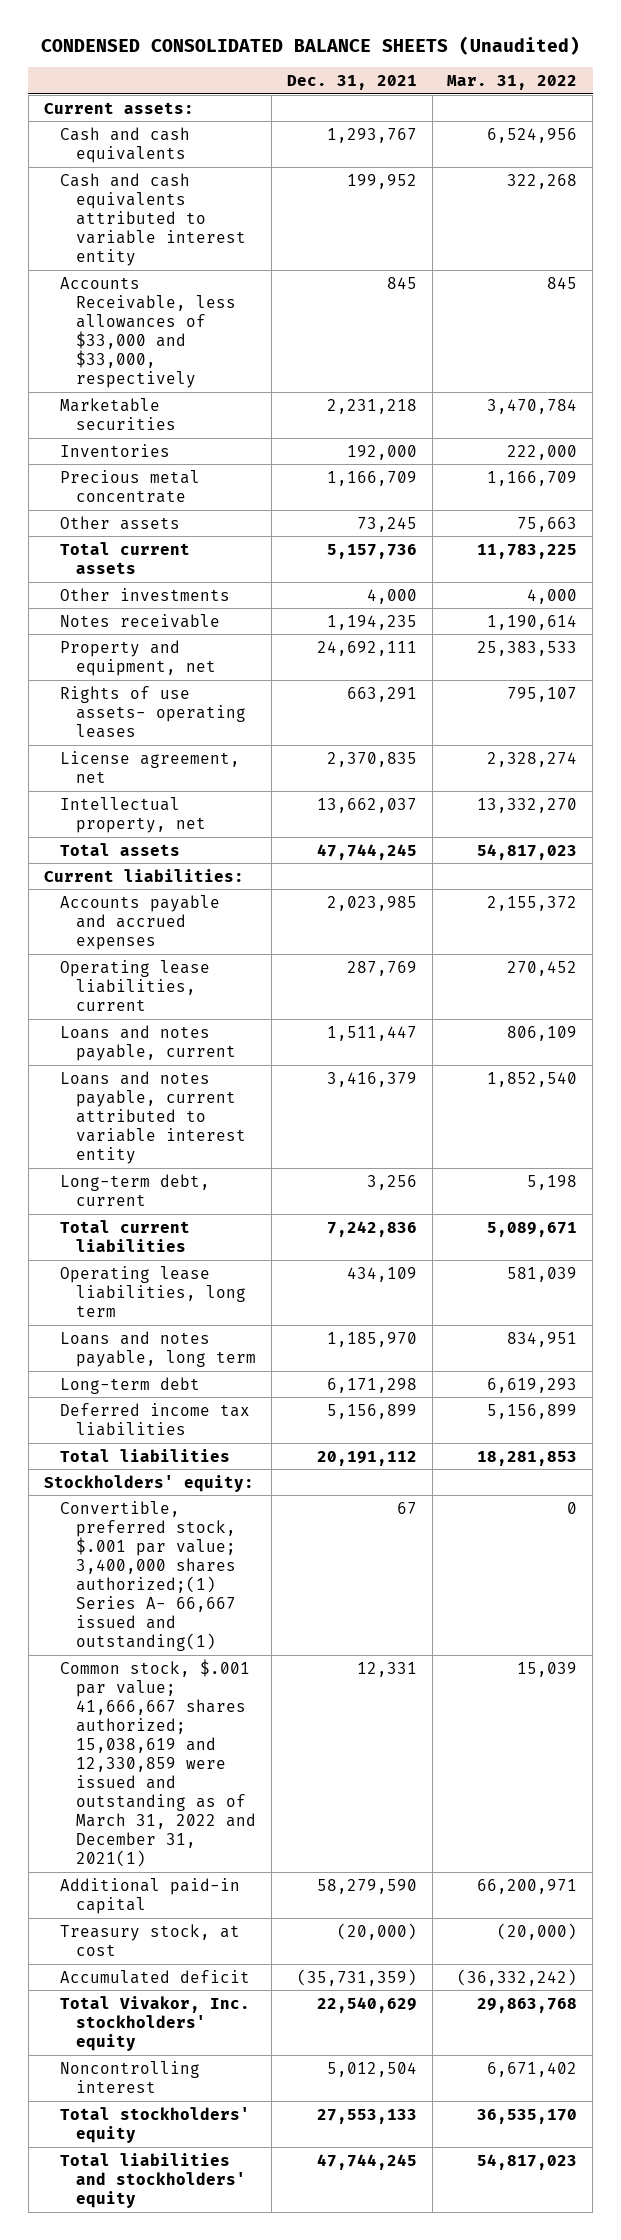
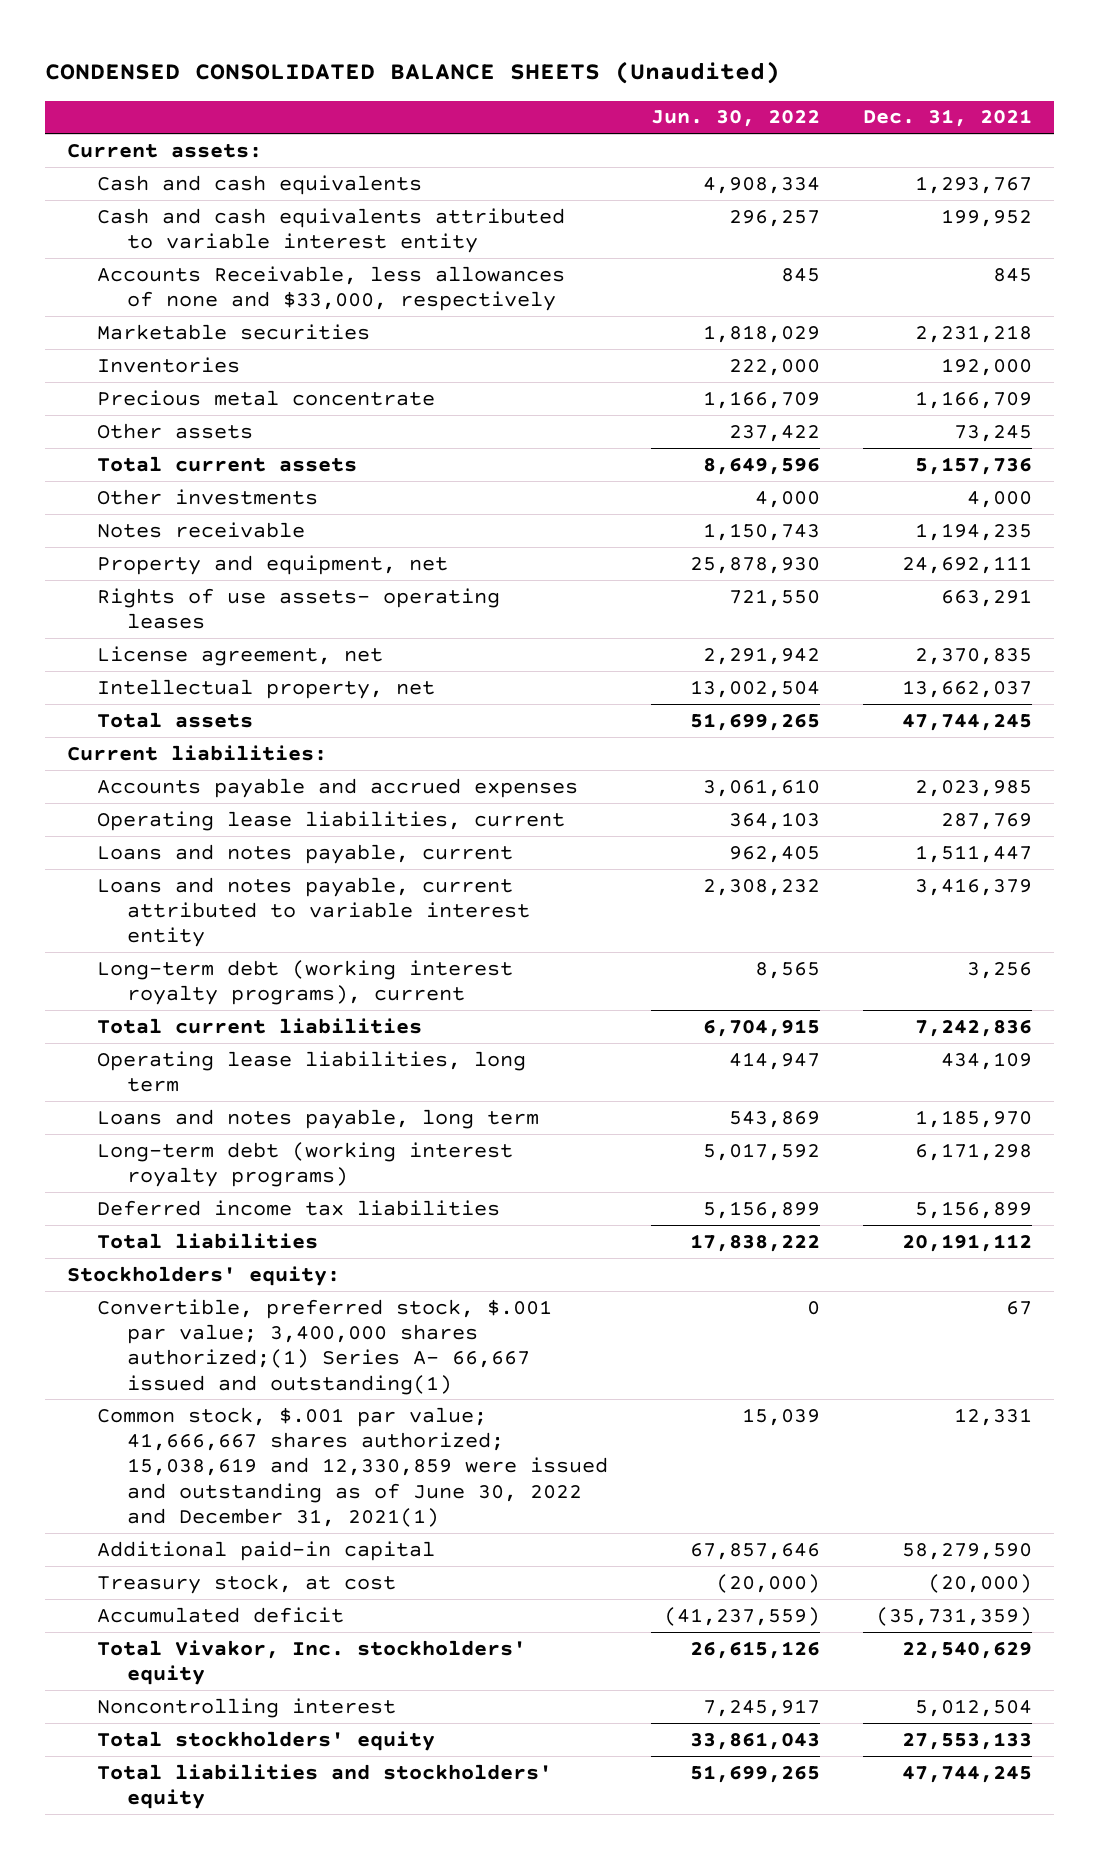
- | Dec. 31, 2021 | Mar. 31, 2022
+ | Jun. 30, 2022 | Dec. 31, 2021
- Accounts Receivable, less allowances of $33,000 and $33,000, respectively | 845 | 845
+ Accounts Receivable, less allowances of none and $33,000, respectively | 845 | 845
- Long-term debt, current | 3,256 | 5,198
+ Long-term debt (working interest royalty programs), current | 8,565 | 3,256
- Long-term debt | 6,171,298 | 6,619,293
+ Long-term debt (working interest royalty programs) | 5,017,592 | 6,171,298
- Common stock, $.001 par value; 41,666,667 shares authorized; 15,038,619 and 12,330,859 were issued and outstanding as of March 31, 2022 and December 31, 2021(1) | 12,331 | 15,039
+ Common stock, $.001 par value; 41,666,667 shares authorized; 15,038,619 and 12,330,859 were issued and outstanding as of June 30, 2022 and December 31, 2021(1) | 15,039 | 12,331

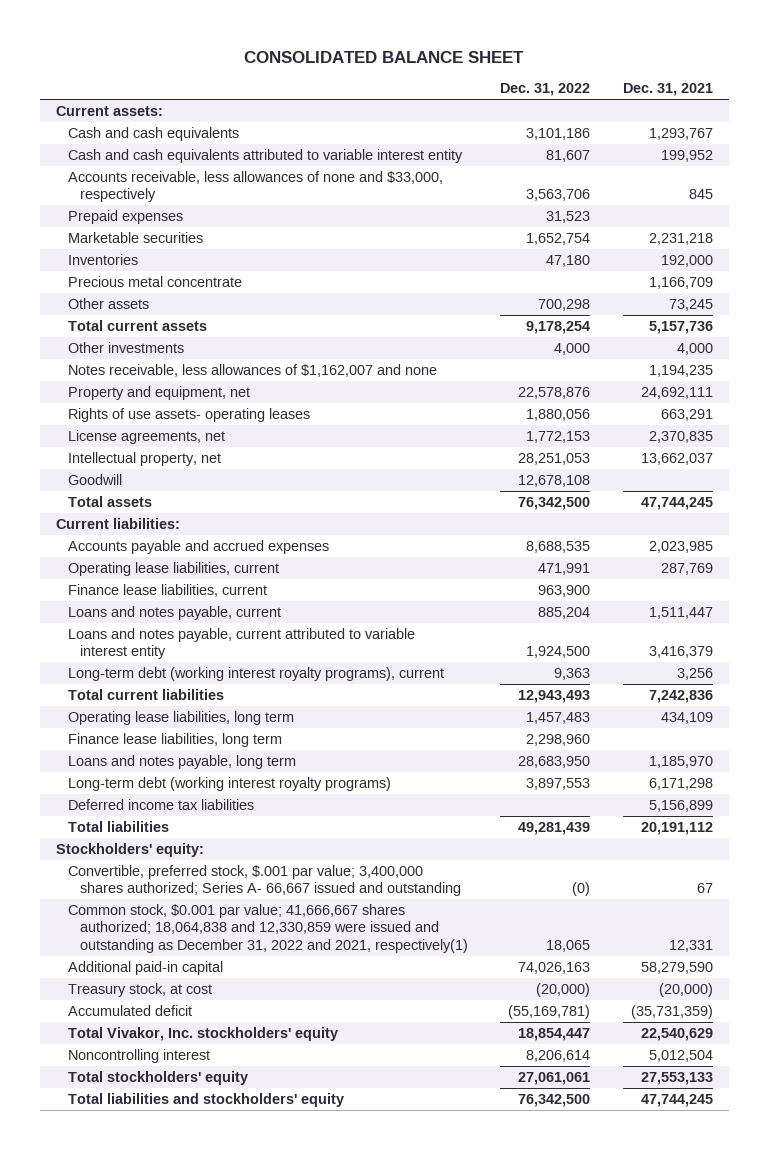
- CONDENSED CONSOLIDATED BALANCE SHEETS (Unaudited)
+ CONSOLIDATED BALANCE SHEET
- | Jun. 30, 2022 | Dec. 31, 2021
+ | Dec. 31, 2022 | Dec. 31, 2021
- Accounts Receivable, less allowances of none and $33,000, respectively | 845 | 845
+ Accounts receivable, less allowances of none and $33,000, respectively | 3,563,706 | 845
+ Prepaid expenses | 31,523 |
- Notes receivable | 1,150,743 | 1,194,235
+ Notes receivable, less allowances of $1,162,007 and none | | 1,194,235
- License agreement, net | 2,291,942 | 2,370,835
+ License agreements, net | 1,772,153 | 2,370,835
+ Goodwill | 12,678,108 |
+ Finance lease liabilities, current | 963,900 |
+ Finance lease liabilities, long term | 2,298,960 |
- Convertible, preferred stock, $.001 par value; 3,400,000 shares authorized;(1) Series A- 66,667 issued and outstanding(1) | 0 | 67
- Common stock, $.001 par value; 41,666,667 shares authorized; 15,038,619 and 12,330,859 were issued and outstanding as of June 30, 2022 and December 31, 2021(1) | 15,039 | 12,331
+ Convertible, preferred stock, $.001 par value; 3,400,000 shares authorized; Series A- 66,667 issued and outstanding | (0) | 67
+ Common stock, $0.001 par value; 41,666,667 shares authorized; 18,064,838 and 12,330,859 were issued and outstanding as December 31, 2022 and 2021, respectively(1) | 18,065 | 12,331

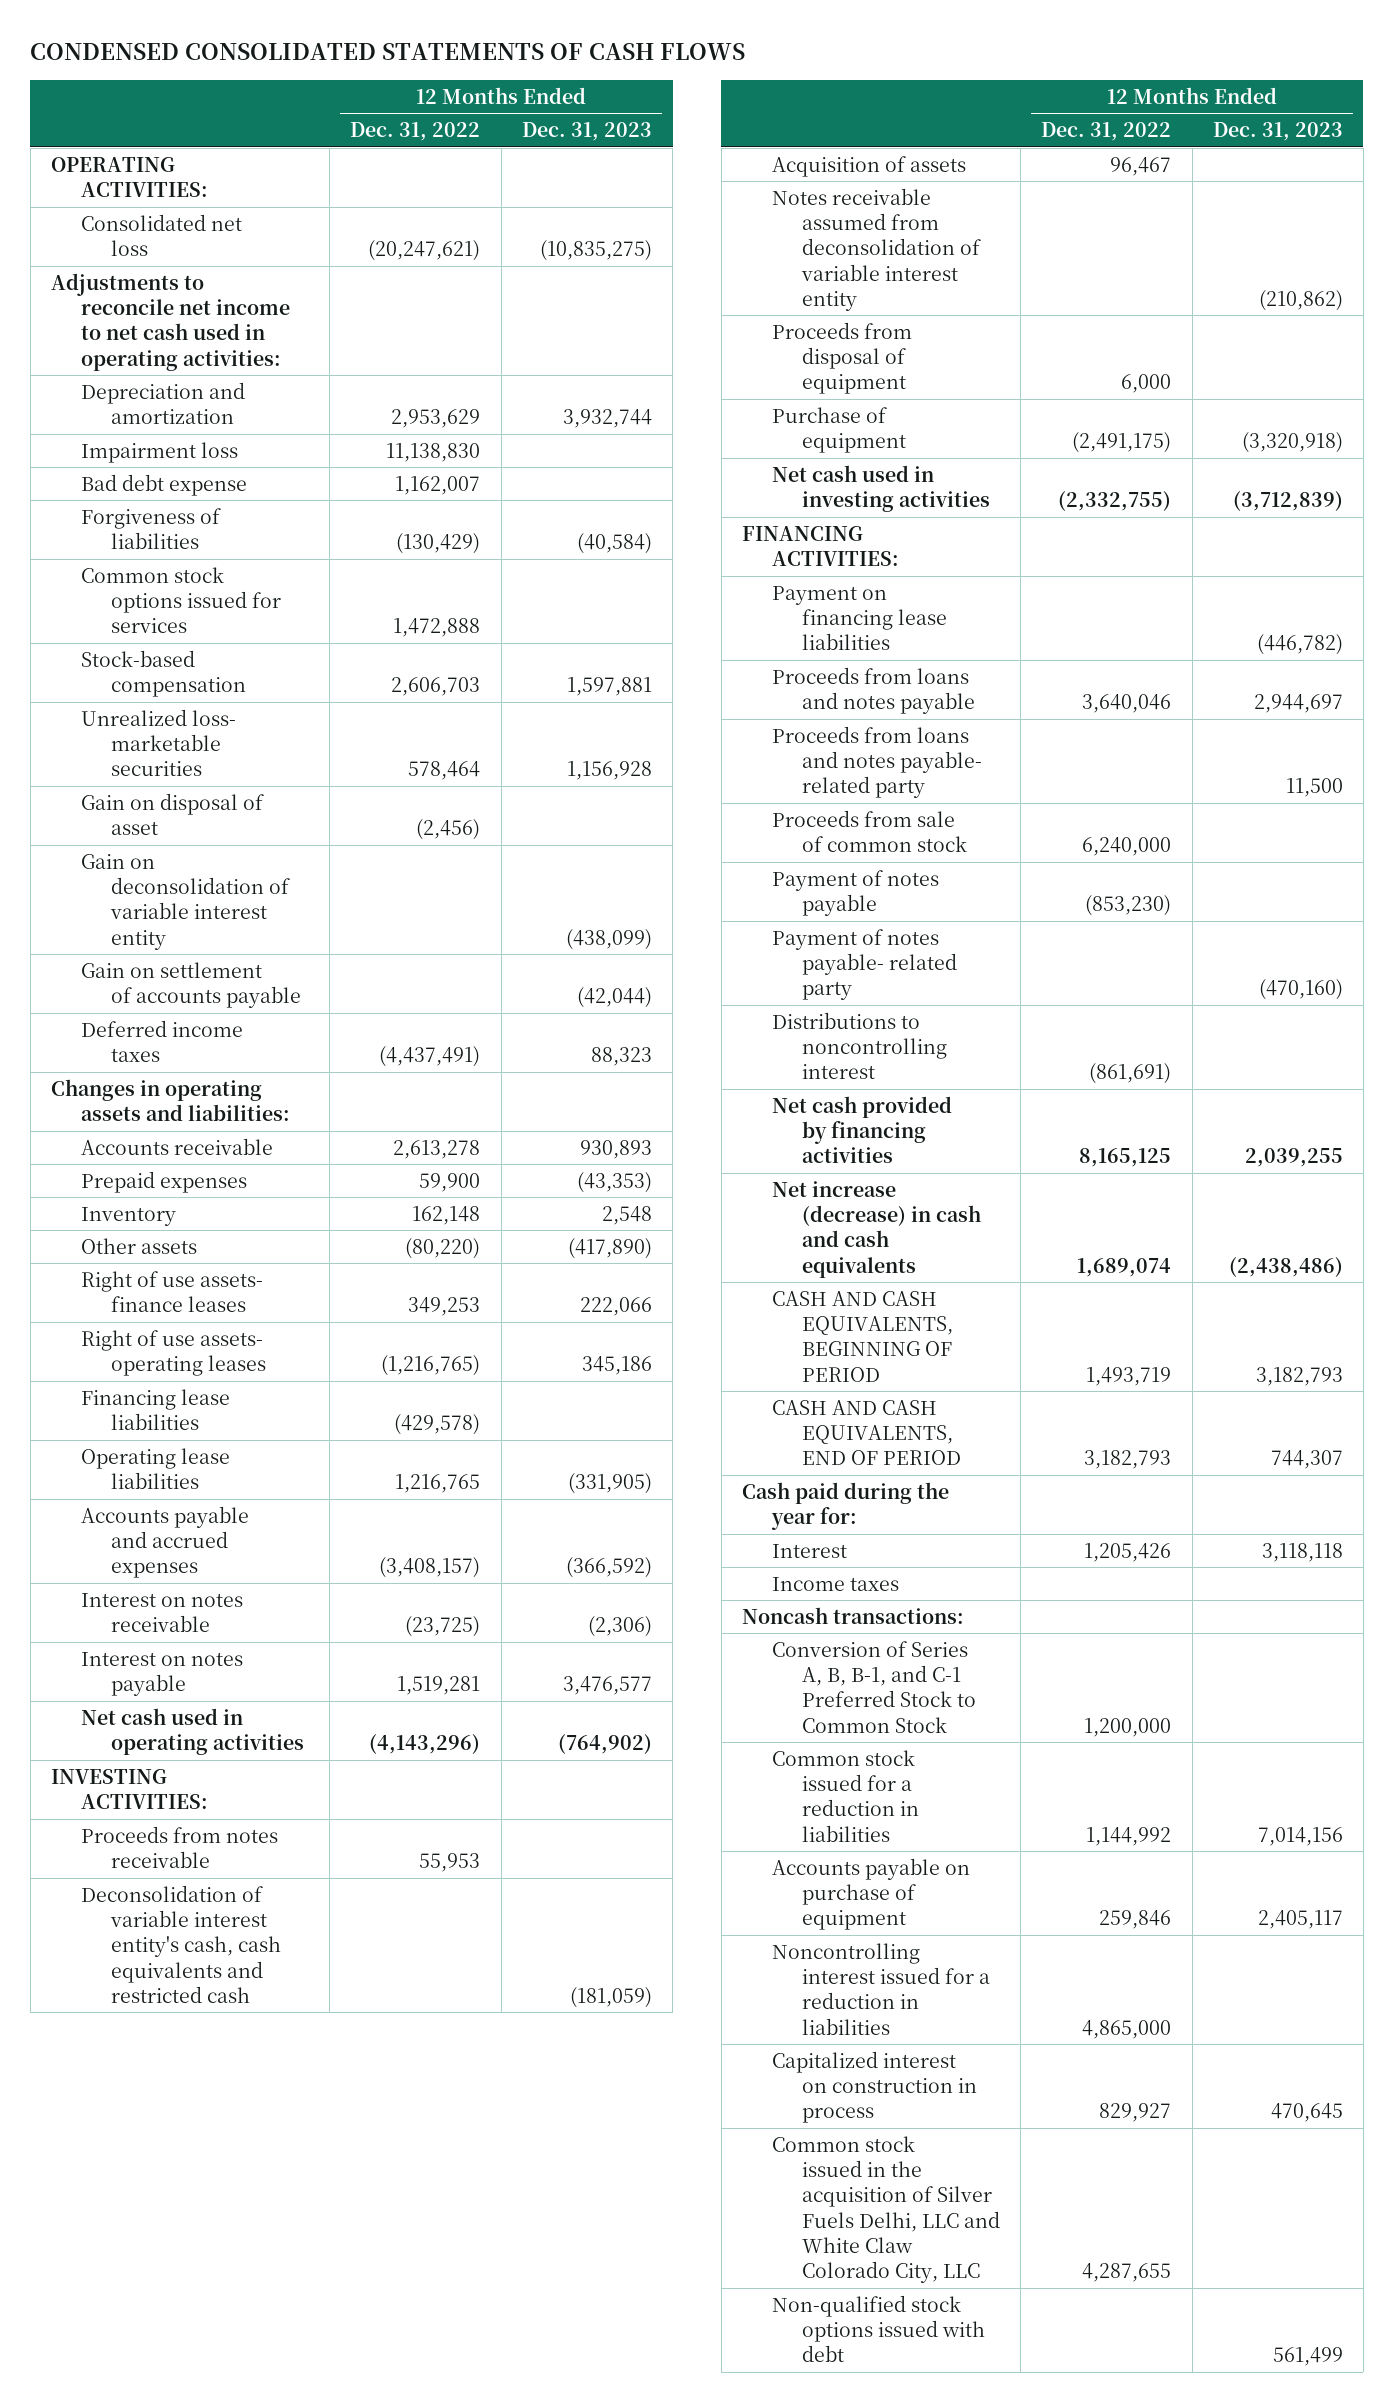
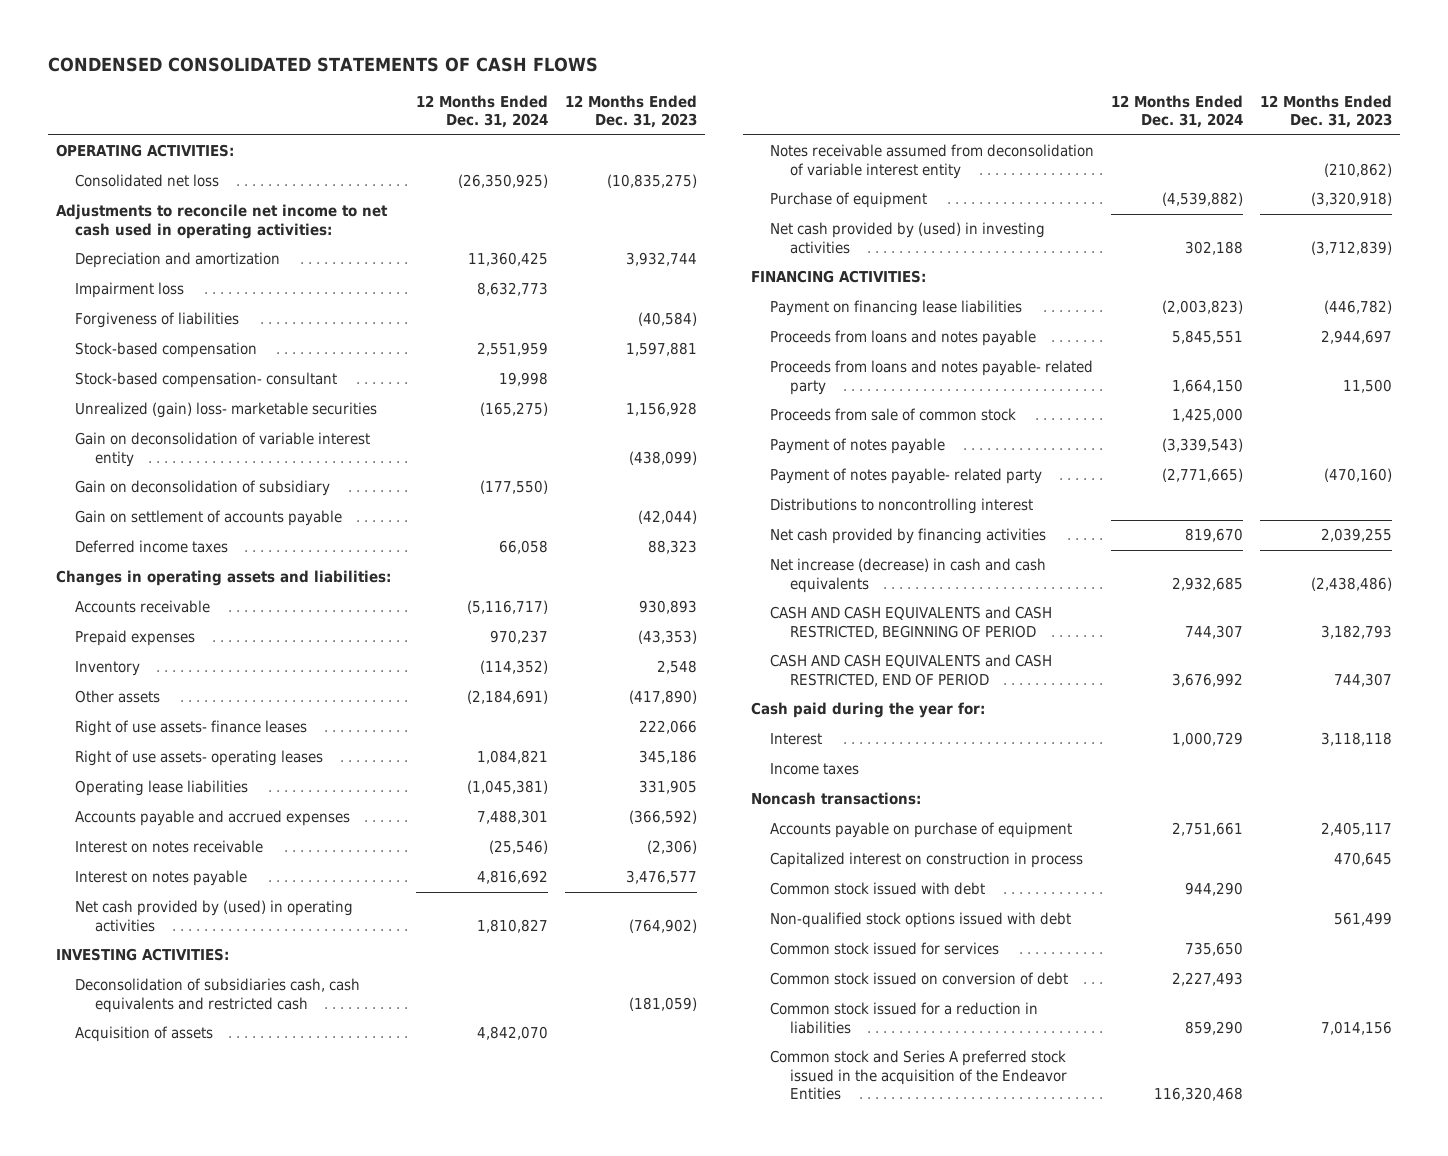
- | 12 Months Ended Dec. 31, 2022 | 12 Months Ended Dec. 31, 2023
+ | 12 Months Ended Dec. 31, 2024 | 12 Months Ended Dec. 31, 2023
- Bad debt expense | 1,162,007 |
- Common stock options issued for services | 1,472,888 |
- Unrealized loss- marketable securities | 578,464 | 1,156,928
- Gain on disposal of asset | (2,456) |
+ Stock-based compensation- consultant | 19,998 |
+ Unrealized (gain) loss- marketable securities | (165,275) | 1,156,928
+ Gain on deconsolidation of subsidiary | (177,550) |
- Financing lease liabilities | (429,578) |
- Operating lease liabilities | 1,216,765 | (331,905)
+ Operating lease liabilities | (1,045,381) | 331,905
- Net cash used in operating activities | (4,143,296) | (764,902)
+ Net cash provided by (used) in operating activities | 1,810,827 | (764,902)
- Proceeds from notes receivable | 55,953 |
- Deconsolidation of variable interest entity's cash, cash equivalents and restricted cash | | (181,059)
+ Deconsolidation of subsidiaries cash, cash equivalents and restricted cash | | (181,059)
- Proceeds from disposal of equipment | 6,000 |
- Net cash used in investing activities | (2,332,755) | (3,712,839)
+ Net cash provided by (used) in investing activities | 302,188 | (3,712,839)
- CASH AND CASH EQUIVALENTS, BEGINNING OF PERIOD | 1,493,719 | 3,182,793
- CASH AND CASH EQUIVALENTS, END OF PERIOD | 3,182,793 | 744,307
+ CASH AND CASH EQUIVALENTS and CASH RESTRICTED, BEGINNING OF PERIOD | 744,307 | 3,182,793
+ CASH AND CASH EQUIVALENTS and CASH RESTRICTED, END OF PERIOD | 3,676,992 | 744,307
- Conversion of Series A, B, B-1, and C-1 Preferred Stock to Common Stock | 1,200,000 |
- Noncontrolling interest issued for a reduction in liabilities | 4,865,000 |
- Common stock issued in the acquisition of Silver Fuels Delhi, LLC and White Claw Colorado City, LLC | 4,287,655 |
+ Common stock issued with debt | 944,290 |
+ Common stock issued for services | 735,650 |
+ Common stock issued on conversion of debt | 2,227,493 |
moved down: Common stock issued for a reduction in liabilities | 859,290 | 7,014,156
+ Common stock and Series A preferred stock issued in the acquisition of the Endeavor Entities | 116,320,468 |

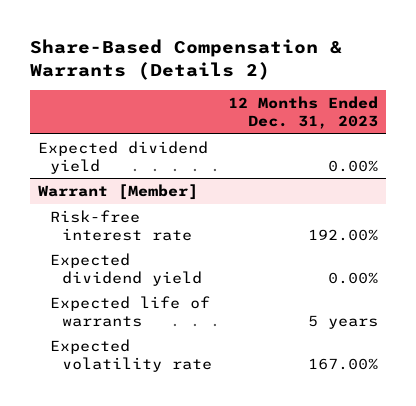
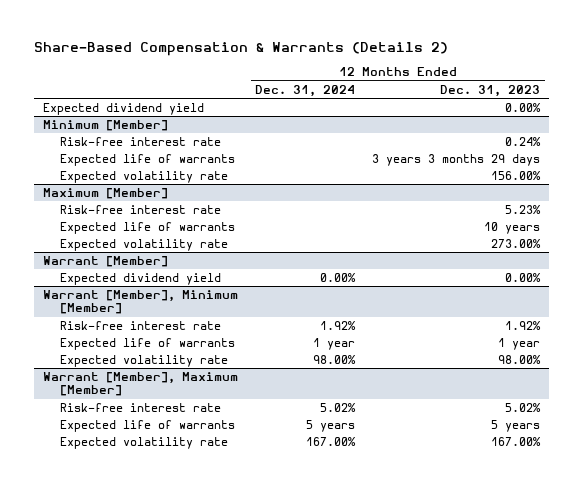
- | 12 Months Ended Dec. 31, 2023
+ | 12 Months Ended Dec. 31, 2024 | 12 Months Ended Dec. 31, 2023
+ Minimum [Member]
+ Risk-free interest rate | | 0.24%
+ Expected life of warrants | | 3 years 3 months 29 days
+ Expected volatility rate | | 156.00%
+ Maximum [Member]
+ Risk-free interest rate | | 5.23%
+ Expected life of warrants | | 10 years
+ Expected volatility rate | | 273.00%
@ Warrant [Member]
- Risk-free interest rate | 192.00%
+ Warrant [Member], Minimum [Member]
+ Risk-free interest rate | 1.92% | 1.92%
+ Expected life of warrants | 1 year | 1 year
+ Expected volatility rate | 98.00% | 98.00%
+ Warrant [Member], Maximum [Member]
+ Risk-free interest rate | 5.02% | 5.02%

